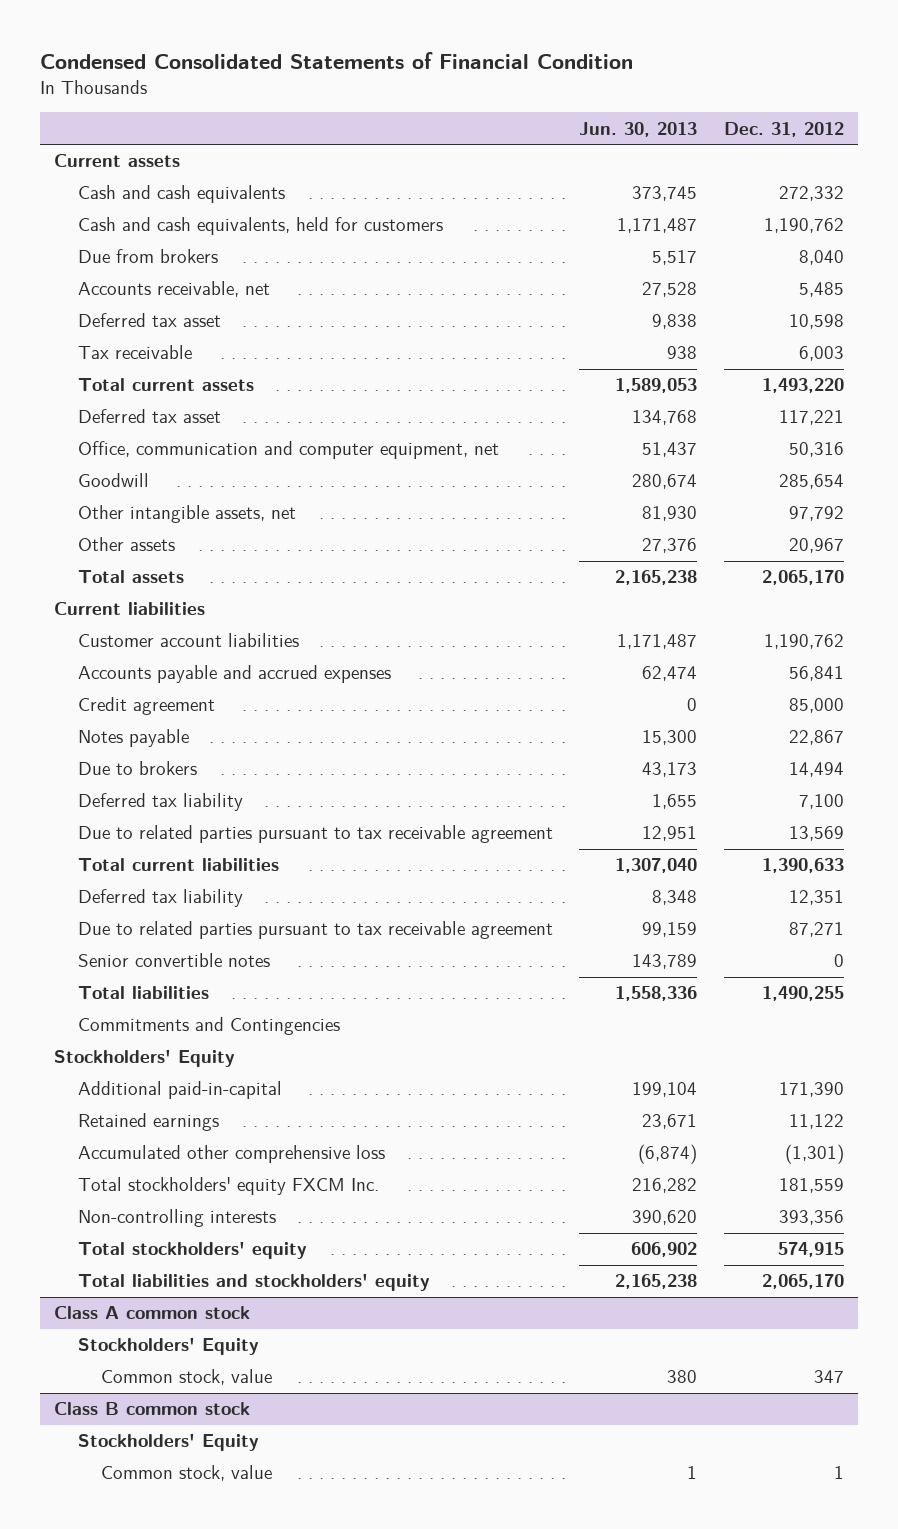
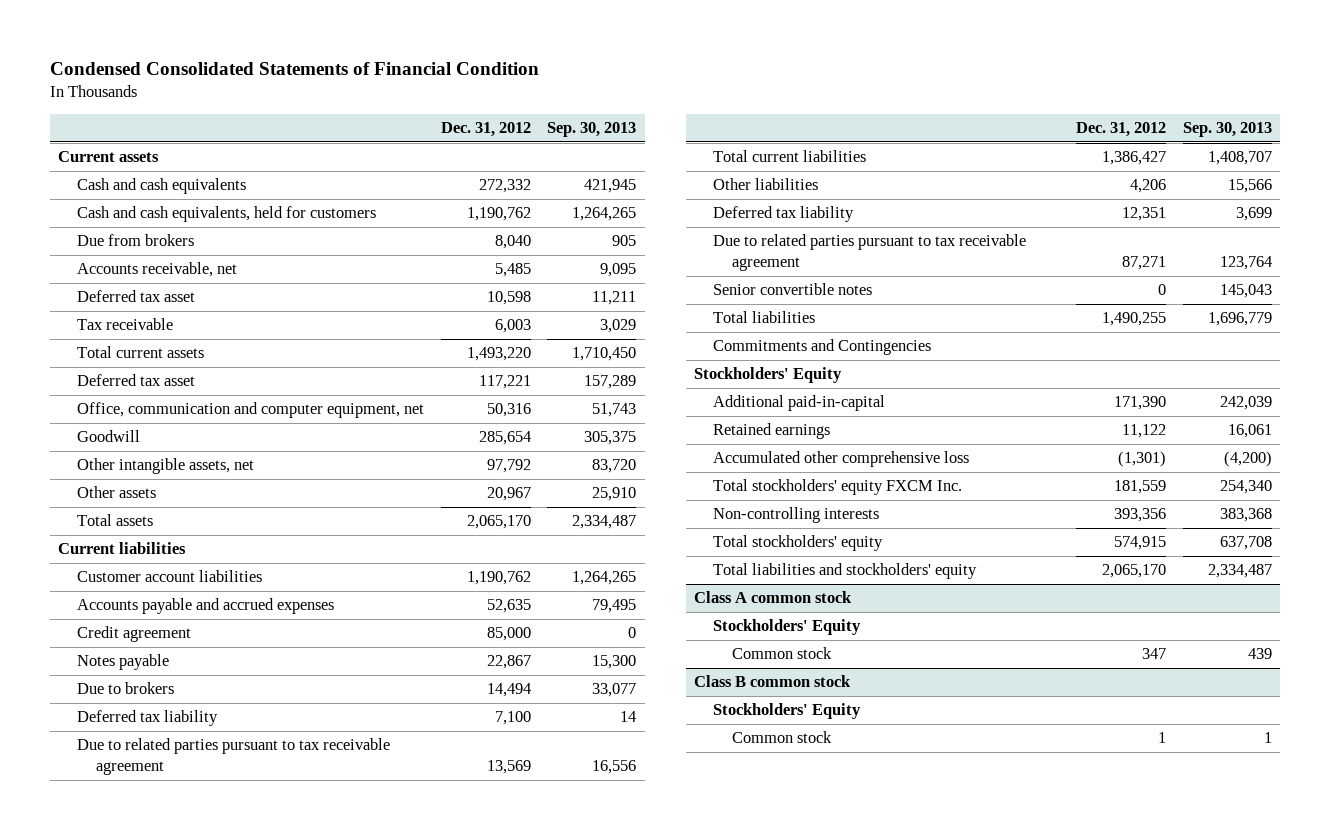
- | Jun. 30, 2013 | Dec. 31, 2012
+ | Dec. 31, 2012 | Sep. 30, 2013
- Accounts payable and accrued expenses | 62,474 | 56,841
+ Accounts payable and accrued expenses | 52,635 | 79,495
- Total current liabilities | 1,307,040 | 1,390,633
+ Total current liabilities | 1,386,427 | 1,408,707
+ Other liabilities | 4,206 | 15,566
@ Class A common stock
- Common stock, value | 380 | 347
+ Common stock | 347 | 439
@ Class B common stock
- Common stock, value | 1 | 1
+ Common stock | 1 | 1

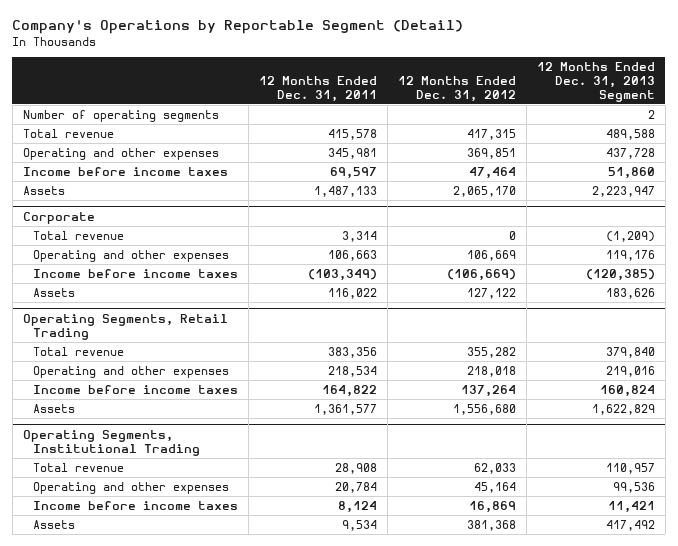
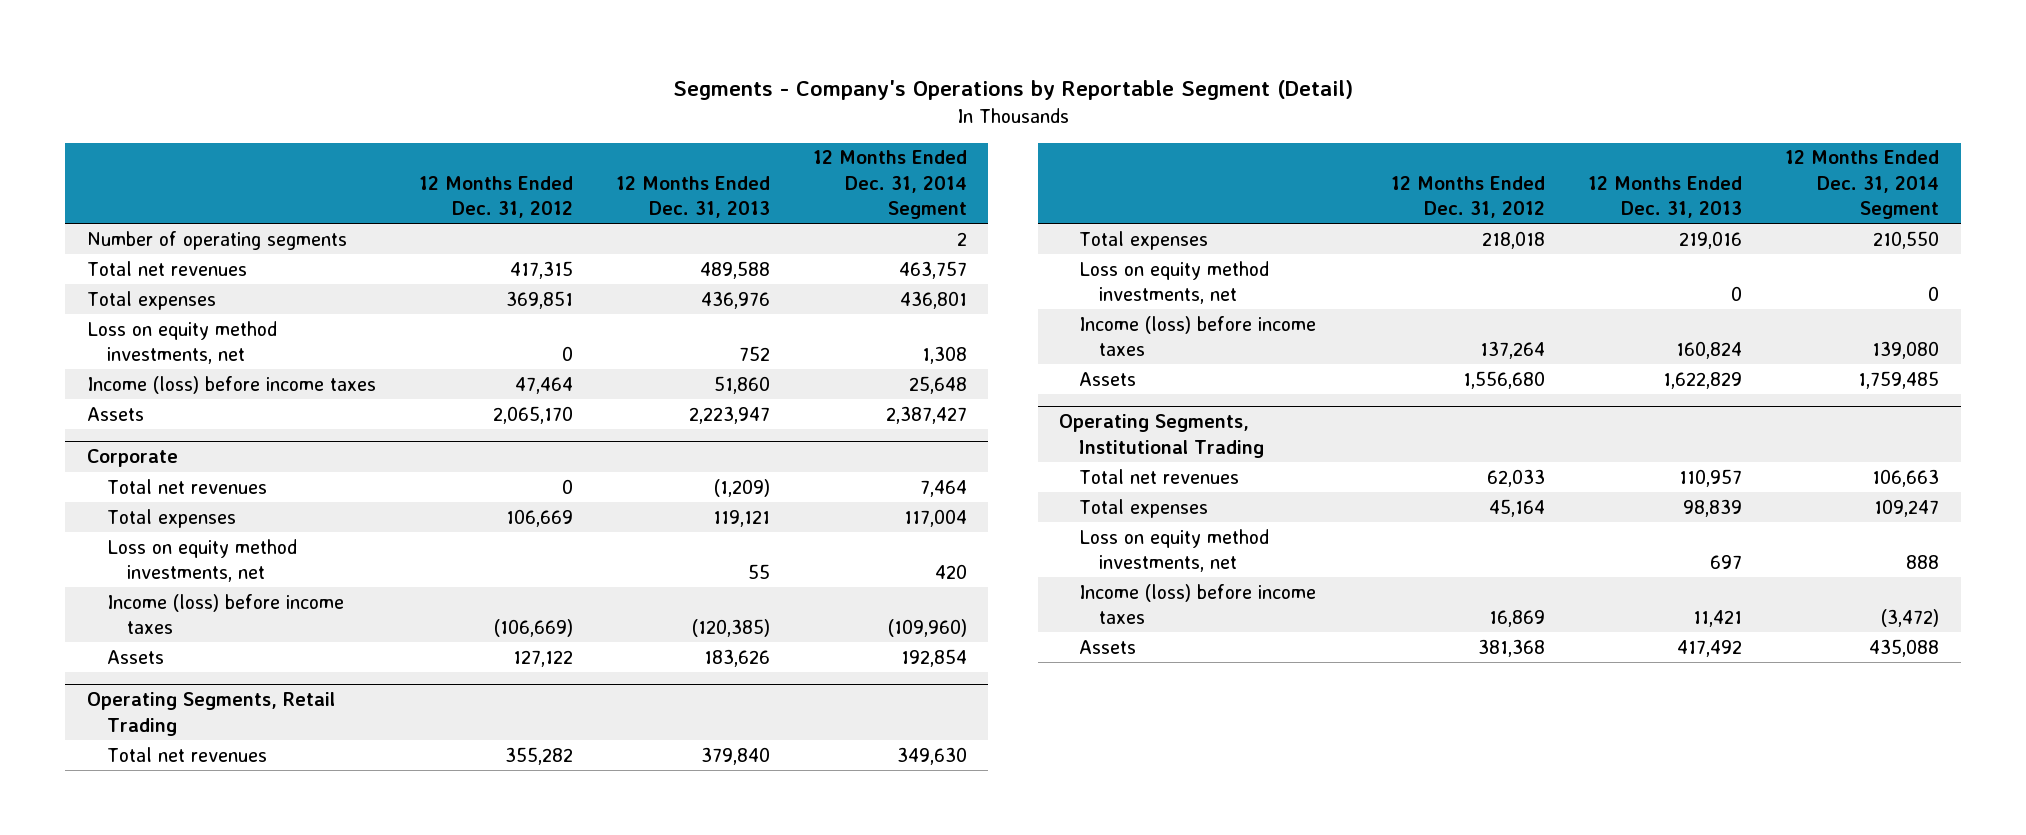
- Company's Operations by Reportable Segment (Detail)
+ Segments - Company's Operations by Reportable Segment (Detail)
- | 12 Months Ended Dec. 31, 2011 | 12 Months Ended Dec. 31, 2012 | 12 Months Ended Dec. 31, 2013 Segment
+ | 12 Months Ended Dec. 31, 2012 | 12 Months Ended Dec. 31, 2013 | 12 Months Ended Dec. 31, 2014 Segment
- Total revenue | 415,578 | 417,315 | 489,588
- Operating and other expenses | 345,981 | 369,851 | 437,728
- Income before income taxes | 69,597 | 47,464 | 51,860
+ Total net revenues | 417,315 | 489,588 | 463,757
+ Total expenses | 369,851 | 436,976 | 436,801
+ Loss on equity method investments, net | 0 | 752 | 1,308
+ Income (loss) before income taxes | 47,464 | 51,860 | 25,648
@ Corporate
- Total revenue | 3,314 | 0 | (1,209)
- Operating and other expenses | 106,663 | 106,669 | 119,176
- Income before income taxes | (103,349) | (106,669) | (120,385)
+ Total net revenues | 0 | (1,209) | 7,464
+ Total expenses | 106,669 | 119,121 | 117,004
+ Loss on equity method investments, net | | 55 | 420
+ Income (loss) before income taxes | (106,669) | (120,385) | (109,960)
@ Operating Segments, Retail Trading
- Total revenue | 383,356 | 355,282 | 379,840
- Operating and other expenses | 218,534 | 218,018 | 219,016
- Income before income taxes | 164,822 | 137,264 | 160,824
+ Total net revenues | 355,282 | 379,840 | 349,630
+ Total expenses | 218,018 | 219,016 | 210,550
+ Loss on equity method investments, net | | 0 | 0
+ Income (loss) before income taxes | 137,264 | 160,824 | 139,080
@ Operating Segments, Institutional Trading
- Total revenue | 28,908 | 62,033 | 110,957
- Operating and other expenses | 20,784 | 45,164 | 99,536
- Income before income taxes | 8,124 | 16,869 | 11,421
+ Total net revenues | 62,033 | 110,957 | 106,663
+ Total expenses | 45,164 | 98,839 | 109,247
+ Loss on equity method investments, net | | 697 | 888
+ Income (loss) before income taxes | 16,869 | 11,421 | (3,472)

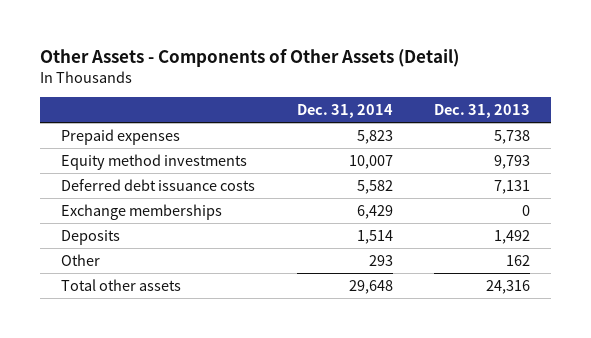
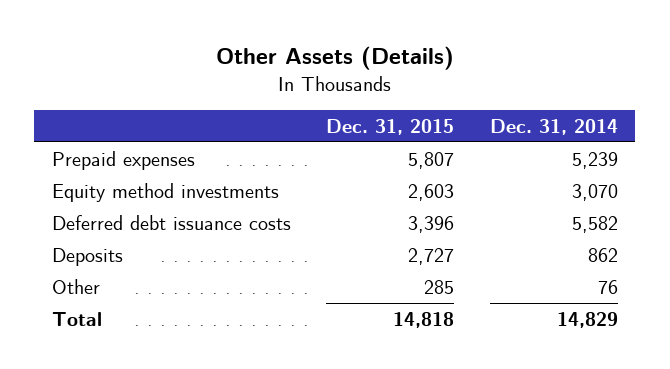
- Other Assets - Components of Other Assets (Detail)
+ Other Assets (Details)
- | Dec. 31, 2014 | Dec. 31, 2013
+ | Dec. 31, 2015 | Dec. 31, 2014
- Prepaid expenses | 5,823 | 5,738
- Equity method investments | 10,007 | 9,793
+ Prepaid expenses | 5,807 | 5,239
+ Equity method investments | 2,603 | 3,070
- Exchange memberships | 6,429 | 0
- Deposits | 1,514 | 1,492
- Other | 293 | 162
- Total other assets | 29,648 | 24,316
+ Deposits | 2,727 | 862
+ Other | 285 | 76
+ Total | 14,818 | 14,829

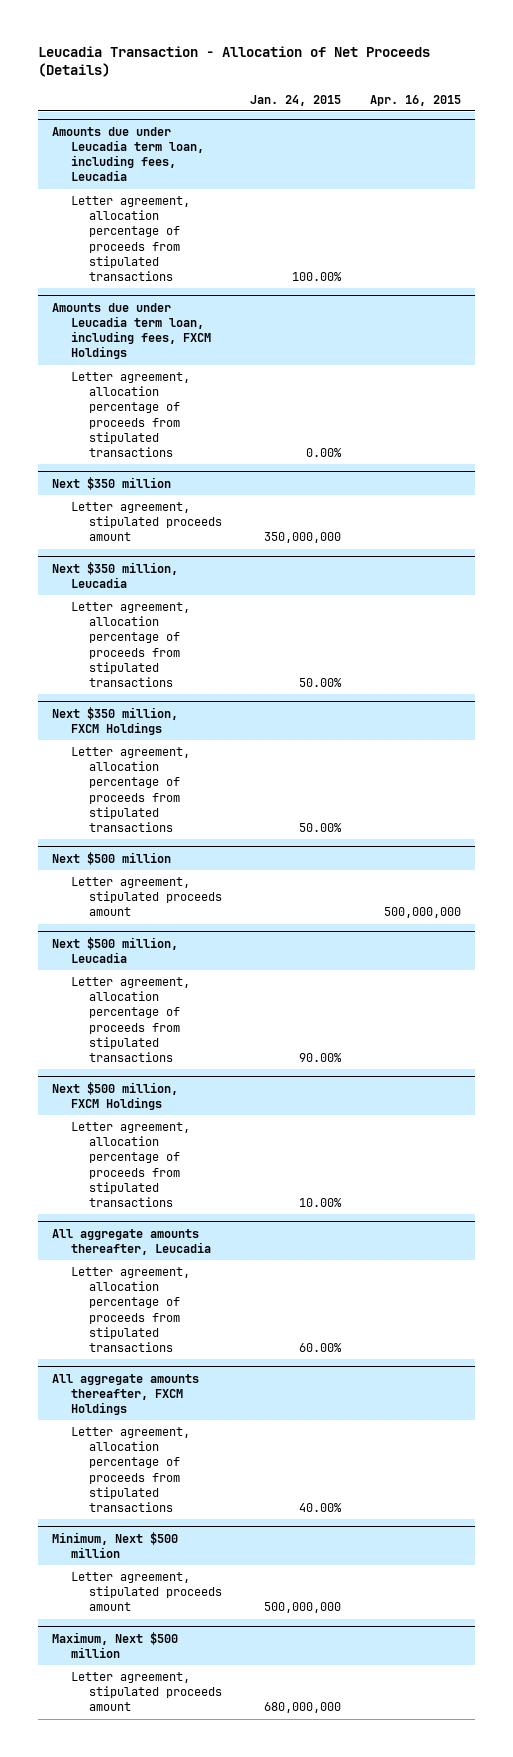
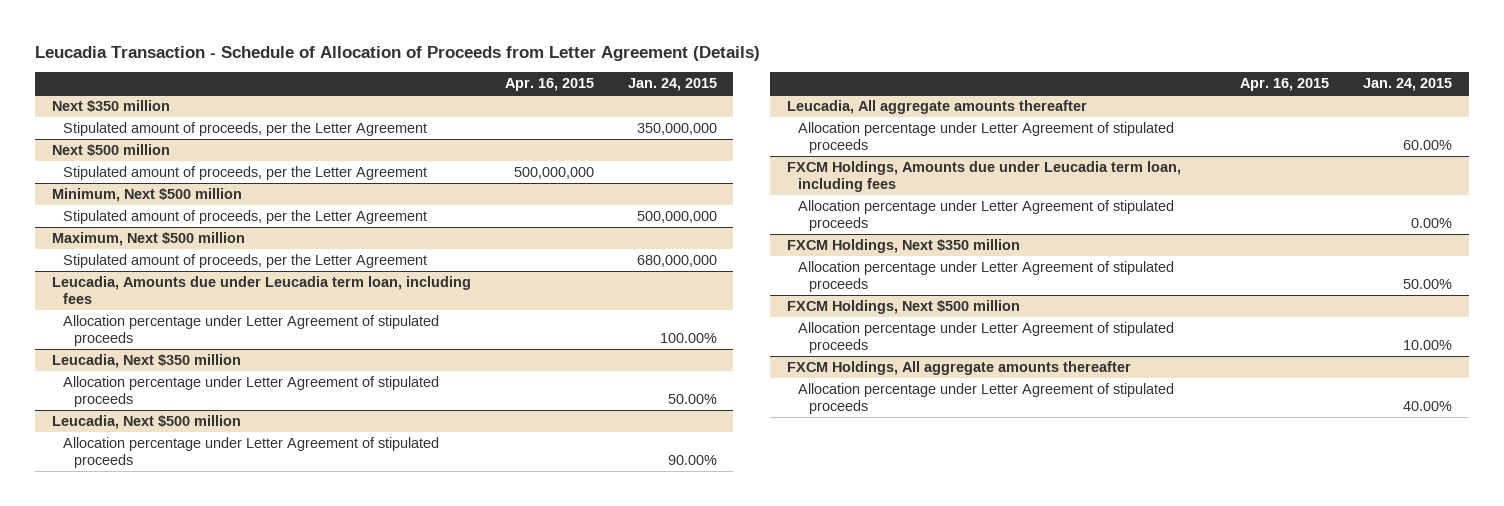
- Leucadia Transaction - Allocation of Net Proceeds (Details)
+ Leucadia Transaction - Schedule of Allocation of Proceeds from Letter Agreement (Details)
- | Jan. 24, 2015 | Apr. 16, 2015
+ | Apr. 16, 2015 | Jan. 24, 2015
- Amounts due under Leucadia term loan, including fees, Leucadia
- Letter agreement, allocation percentage of proceeds from stipulated transactions | 100.00% |
- Amounts due under Leucadia term loan, including fees, FXCM Holdings
- Letter agreement, allocation percentage of proceeds from stipulated transactions | 0.00% |
@ Next $350 million
- Letter agreement, stipulated proceeds amount | 350,000,000 |
- Next $350 million, Leucadia
- Letter agreement, allocation percentage of proceeds from stipulated transactions | 50.00% |
- Next $350 million, FXCM Holdings
- Letter agreement, allocation percentage of proceeds from stipulated transactions | 50.00% |
@ Next $350 million
+ Stipulated amount of proceeds, per the Letter Agreement | | 350,000,000
@ Next $500 million
- Letter agreement, stipulated proceeds amount | | 500,000,000
- Next $500 million, Leucadia
- Letter agreement, allocation percentage of proceeds from stipulated transactions | 90.00% |
- Next $500 million, FXCM Holdings
- Letter agreement, allocation percentage of proceeds from stipulated transactions | 10.00% |
- All aggregate amounts thereafter, Leucadia
- Letter agreement, allocation percentage of proceeds from stipulated transactions | 60.00% |
- All aggregate amounts thereafter, FXCM Holdings
- Letter agreement, allocation percentage of proceeds from stipulated transactions | 40.00% |
@ Next $500 million
+ Stipulated amount of proceeds, per the Letter Agreement | 500,000,000 |
@ Minimum, Next $500 million
- Letter agreement, stipulated proceeds amount | 500,000,000 |
+ Stipulated amount of proceeds, per the Letter Agreement | | 500,000,000
@ Maximum, Next $500 million
- Letter agreement, stipulated proceeds amount | 680,000,000 |
+ Stipulated amount of proceeds, per the Letter Agreement | | 680,000,000
+ Leucadia, Amounts due under Leucadia term loan, including fees
+ Allocation percentage under Letter Agreement of stipulated proceeds | | 100.00%
+ Leucadia, Next $350 million
+ Allocation percentage under Letter Agreement of stipulated proceeds | | 50.00%
+ Leucadia, Next $500 million
+ Allocation percentage under Letter Agreement of stipulated proceeds | | 90.00%
+ Leucadia, All aggregate amounts thereafter
+ Allocation percentage under Letter Agreement of stipulated proceeds | | 60.00%
+ FXCM Holdings, Amounts due under Leucadia term loan, including fees
+ Allocation percentage under Letter Agreement of stipulated proceeds | | 0.00%
+ FXCM Holdings, Next $350 million
+ Allocation percentage under Letter Agreement of stipulated proceeds | | 50.00%
+ FXCM Holdings, Next $500 million
+ Allocation percentage under Letter Agreement of stipulated proceeds | | 10.00%
+ FXCM Holdings, All aggregate amounts thereafter
+ Allocation percentage under Letter Agreement of stipulated proceeds | | 40.00%

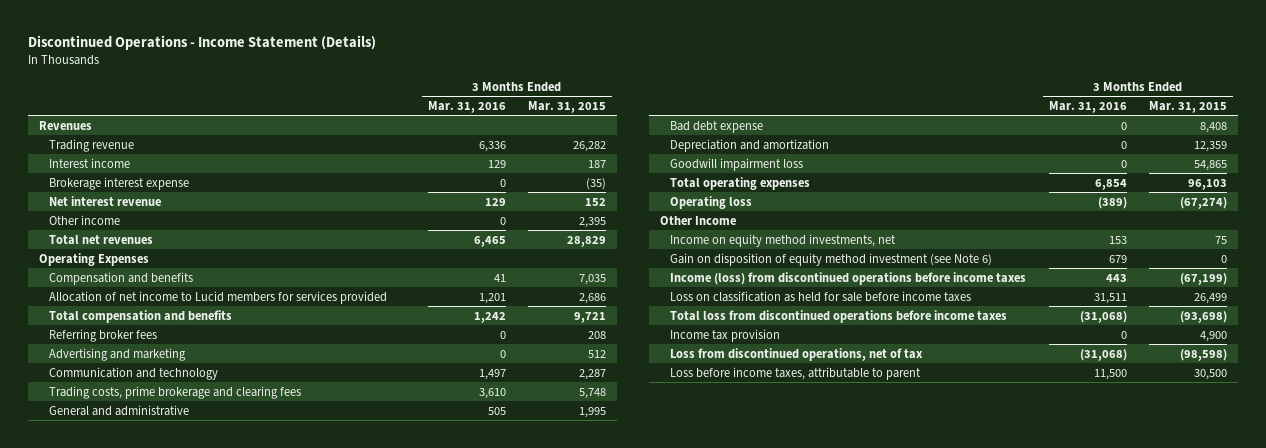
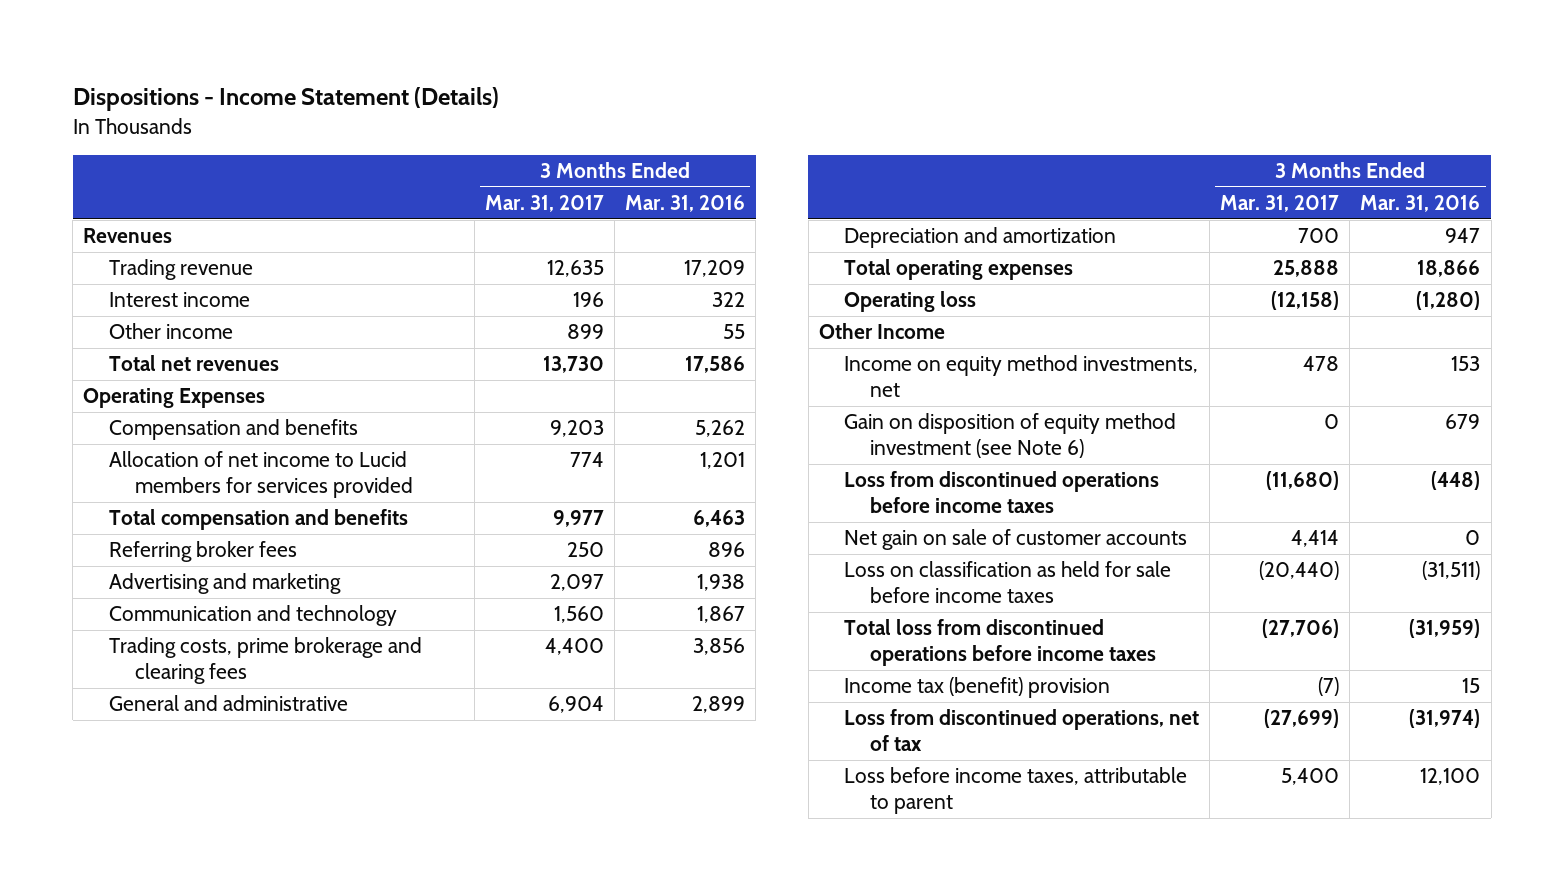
- Discontinued Operations - Income Statement (Details)
+ Dispositions - Income Statement (Details)
- | 3 Months Ended Mar. 31, 2016 | 3 Months Ended Mar. 31, 2015
+ | 3 Months Ended Mar. 31, 2017 | 3 Months Ended Mar. 31, 2016
- Trading revenue | 6,336 | 26,282
- Interest income | 129 | 187
- Brokerage interest expense | 0 | (35)
- Net interest revenue | 129 | 152
- Other income | 0 | 2,395
- Total net revenues | 6,465 | 28,829
+ Trading revenue | 12,635 | 17,209
+ Interest income | 196 | 322
+ Other income | 899 | 55
+ Total net revenues | 13,730 | 17,586
- Compensation and benefits | 41 | 7,035
+ Compensation and benefits | 9,203 | 5,262
- Total compensation and benefits | 1,242 | 9,721
- Referring broker fees | 0 | 208
- Advertising and marketing | 0 | 512
- Communication and technology | 1,497 | 2,287
- Trading costs, prime brokerage and clearing fees | 3,610 | 5,748
- General and administrative | 505 | 1,995
- Bad debt expense | 0 | 8,408
- Depreciation and amortization | 0 | 12,359
- Goodwill impairment loss | 0 | 54,865
- Total operating expenses | 6,854 | 96,103
- Operating loss | (389) | (67,274)
+ Total compensation and benefits | 9,977 | 6,463
+ Referring broker fees | 250 | 896
+ Advertising and marketing | 2,097 | 1,938
+ Communication and technology | 1,560 | 1,867
+ Trading costs, prime brokerage and clearing fees | 4,400 | 3,856
+ General and administrative | 6,904 | 2,899
+ Depreciation and amortization | 700 | 947
+ Total operating expenses | 25,888 | 18,866
+ Operating loss | (12,158) | (1,280)
- Income (loss) from discontinued operations before income taxes | 443 | (67,199)
- Loss on classification as held for sale before income taxes | 31,511 | 26,499
- Total loss from discontinued operations before income taxes | (31,068) | (93,698)
- Income tax provision | 0 | 4,900
- Loss from discontinued operations, net of tax | (31,068) | (98,598)
- Loss before income taxes, attributable to parent | 11,500 | 30,500
+ Loss from discontinued operations before income taxes | (11,680) | (448)
+ Net gain on sale of customer accounts | 4,414 | 0
+ Loss on classification as held for sale before income taxes | (20,440) | (31,511)
+ Total loss from discontinued operations before income taxes | (27,706) | (31,959)
+ Income tax (benefit) provision | (7) | 15
+ Loss from discontinued operations, net of tax | (27,699) | (31,974)
+ Loss before income taxes, attributable to parent | 5,400 | 12,100

